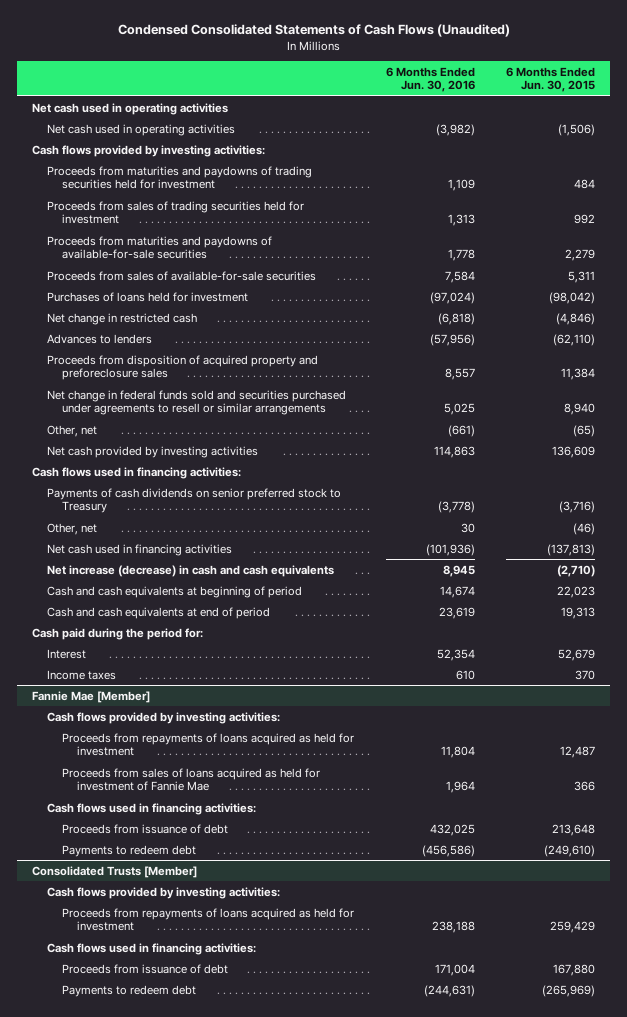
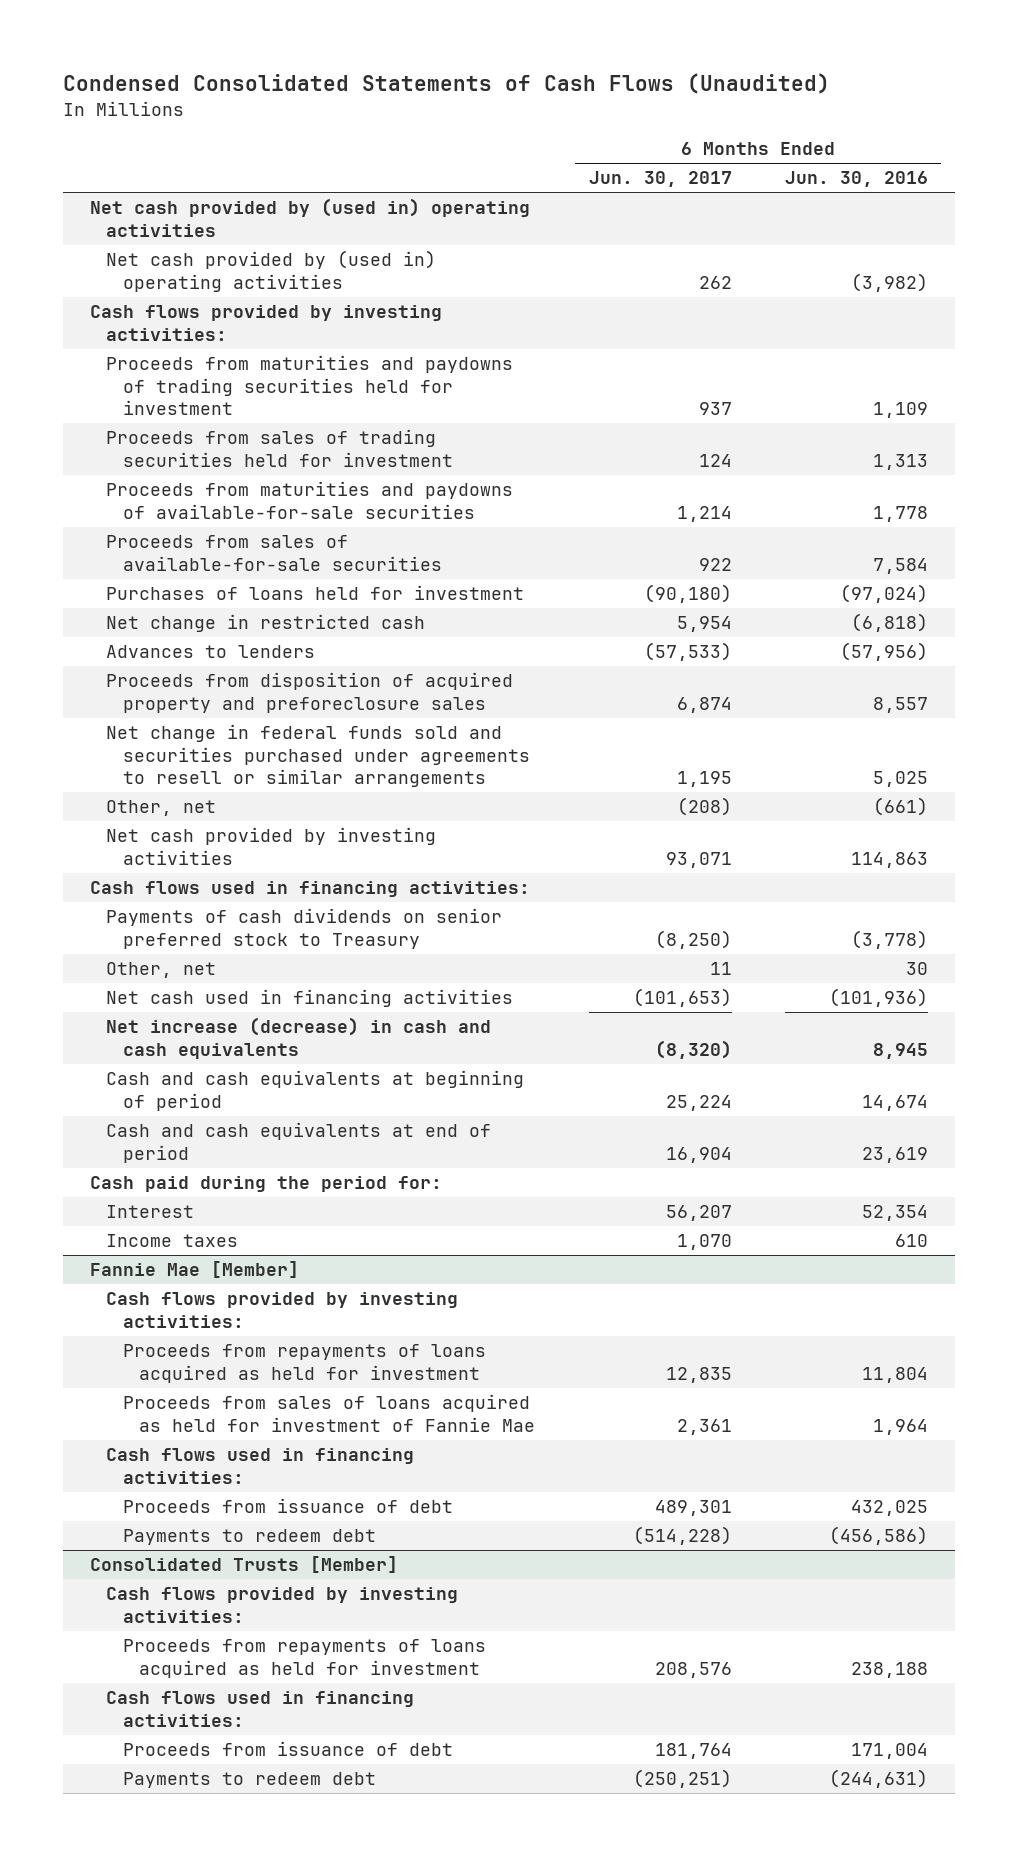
- | 6 Months Ended Jun. 30, 2016 | 6 Months Ended Jun. 30, 2015
+ | 6 Months Ended Jun. 30, 2017 | 6 Months Ended Jun. 30, 2016
- Net cash used in operating activities
- Net cash used in operating activities | (3,982) | (1,506)
+ Net cash provided by (used in) operating activities
+ Net cash provided by (used in) operating activities | 262 | (3,982)

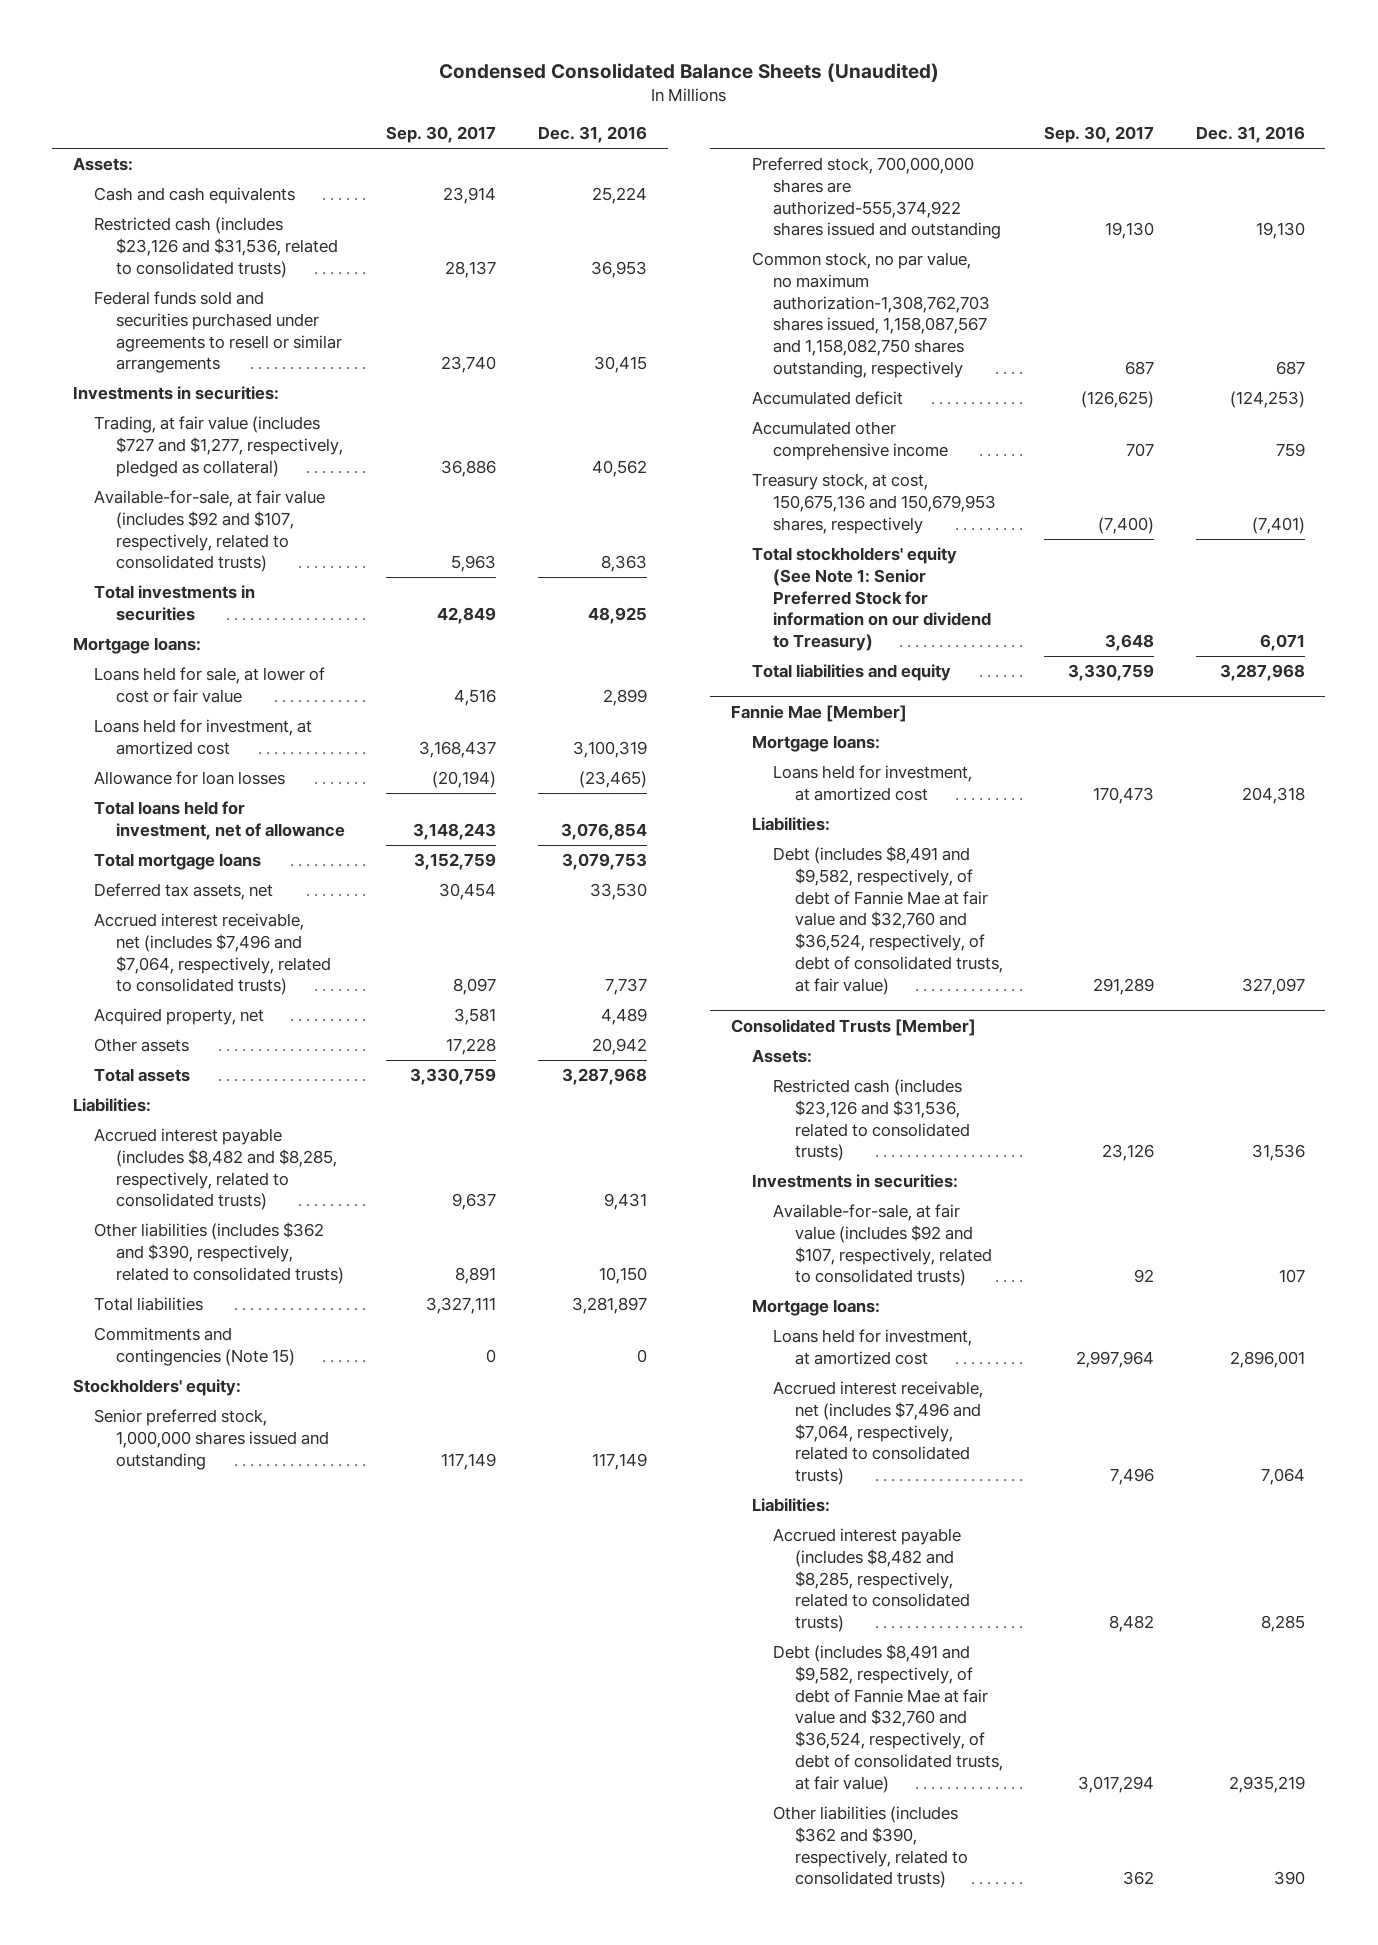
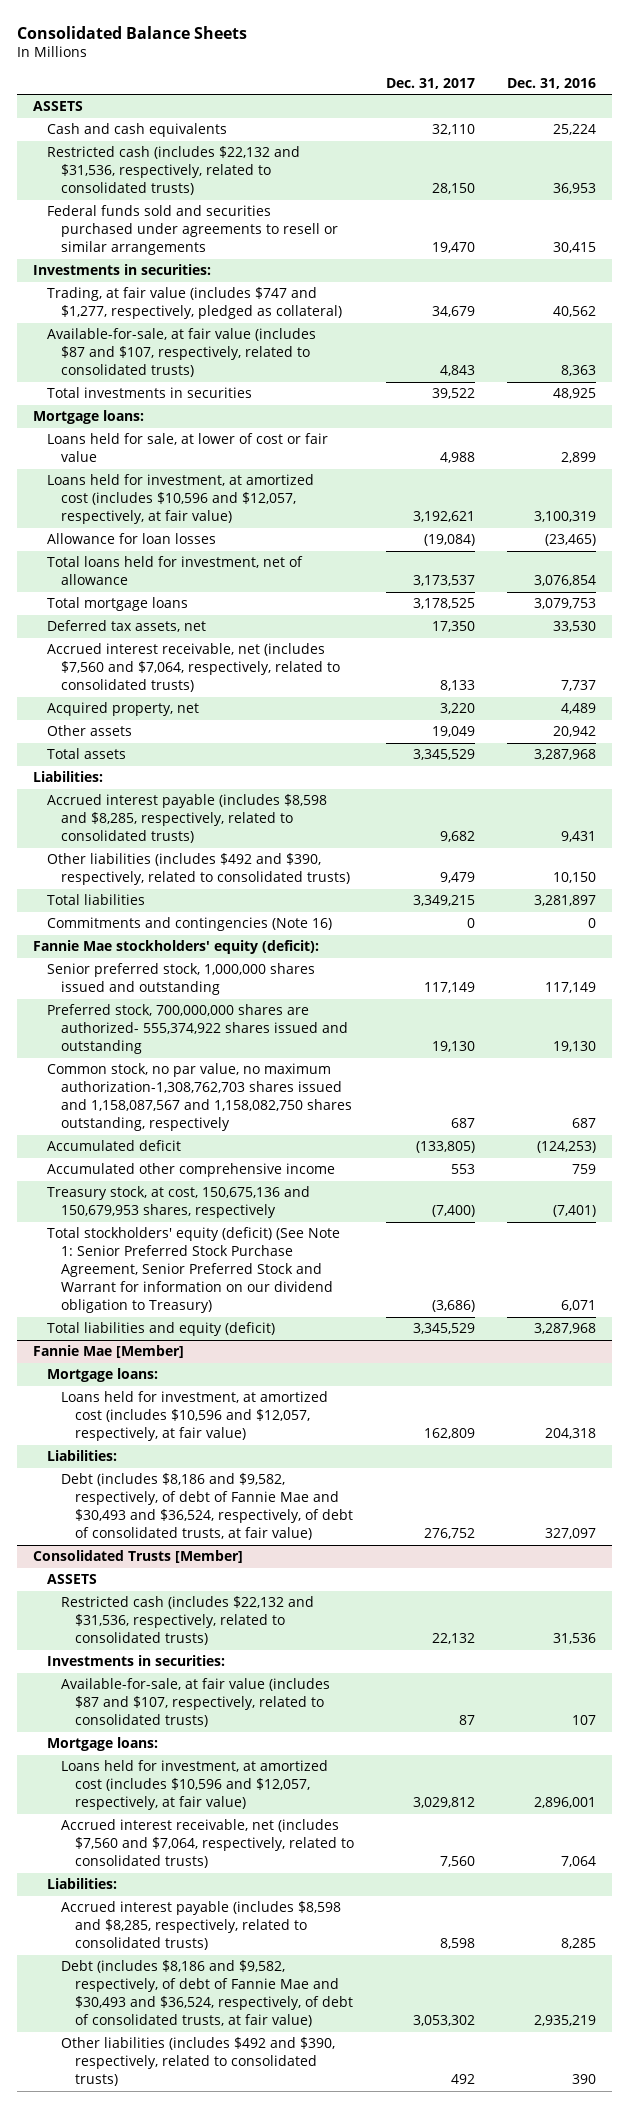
- Condensed Consolidated Balance Sheets (Unaudited)
+ Consolidated Balance Sheets
- | Sep. 30, 2017 | Dec. 31, 2016
+ | Dec. 31, 2017 | Dec. 31, 2016
- Assets:
+ ASSETS
- Restricted cash (includes $23,126 and $31,536, related to consolidated trusts) | 28,137 | 36,953
+ Restricted cash (includes $22,132 and $31,536, respectively, related to consolidated trusts) | 28,150 | 36,953
- Trading, at fair value (includes $727 and $1,277, respectively, pledged as collateral) | 36,886 | 40,562
- Available-for-sale, at fair value (includes $92 and $107, respectively, related to consolidated trusts) | 5,963 | 8,363
+ Trading, at fair value (includes $747 and $1,277, respectively, pledged as collateral) | 34,679 | 40,562
+ Available-for-sale, at fair value (includes $87 and $107, respectively, related to consolidated trusts) | 4,843 | 8,363
- Loans held for investment, at amortized cost | 3,168,437 | 3,100,319
+ Loans held for investment, at amortized cost (includes $10,596 and $12,057, respectively, at fair value) | 3,192,621 | 3,100,319
- Accrued interest receivable, net (includes $7,496 and $7,064, respectively, related to consolidated trusts) | 8,097 | 7,737
+ Accrued interest receivable, net (includes $7,560 and $7,064, respectively, related to consolidated trusts) | 8,133 | 7,737
- Accrued interest payable (includes $8,482 and $8,285, respectively, related to consolidated trusts) | 9,637 | 9,431
- Other liabilities (includes $362 and $390, respectively, related to consolidated trusts) | 8,891 | 10,150
+ Accrued interest payable (includes $8,598 and $8,285, respectively, related to consolidated trusts) | 9,682 | 9,431
+ Other liabilities (includes $492 and $390, respectively, related to consolidated trusts) | 9,479 | 10,150
- Commitments and contingencies (Note 15) | 0 | 0
- Stockholders' equity:
+ Commitments and contingencies (Note 16) | 0 | 0
+ Fannie Mae stockholders' equity (deficit):
- Preferred stock, 700,000,000 shares are authorized-555,374,922 shares issued and outstanding | 19,130 | 19,130
- Common stock, no par value, no maximum authorization-1,308,762,703 shares issued, 1,158,087,567 and 1,158,082,750 shares outstanding, respectively | 687 | 687
+ Preferred stock, 700,000,000 shares are authorized- 555,374,922 shares issued and outstanding | 19,130 | 19,130
+ Common stock, no par value, no maximum authorization-1,308,762,703 shares issued and 1,158,087,567 and 1,158,082,750 shares outstanding, respectively | 687 | 687
- Total stockholders' equity (See Note 1: Senior Preferred Stock for information on our dividend to Treasury) | 3,648 | 6,071
- Total liabilities and equity | 3,330,759 | 3,287,968
+ Total stockholders' equity (deficit) (See Note 1: Senior Preferred Stock Purchase Agreement, Senior Preferred Stock and Warrant for information on our dividend obligation to Treasury) | (3,686) | 6,071
+ Total liabilities and equity (deficit) | 3,345,529 | 3,287,968
@ Fannie Mae [Member]
- Loans held for investment, at amortized cost | 170,473 | 204,318
+ Loans held for investment, at amortized cost (includes $10,596 and $12,057, respectively, at fair value) | 162,809 | 204,318
- Debt (includes $8,491 and $9,582, respectively, of debt of Fannie Mae at fair value and $32,760 and $36,524, respectively, of debt of consolidated trusts, at fair value) | 291,289 | 327,097
+ Debt (includes $8,186 and $9,582, respectively, of debt of Fannie Mae and $30,493 and $36,524, respectively, of debt of consolidated trusts, at fair value) | 276,752 | 327,097
@ Consolidated Trusts [Member]
- Assets:
- Restricted cash (includes $23,126 and $31,536, related to consolidated trusts) | 23,126 | 31,536
+ ASSETS
+ Restricted cash (includes $22,132 and $31,536, respectively, related to consolidated trusts) | 22,132 | 31,536
- Available-for-sale, at fair value (includes $92 and $107, respectively, related to consolidated trusts) | 92 | 107
+ Available-for-sale, at fair value (includes $87 and $107, respectively, related to consolidated trusts) | 87 | 107
- Loans held for investment, at amortized cost | 2,997,964 | 2,896,001
- Accrued interest receivable, net (includes $7,496 and $7,064, respectively, related to consolidated trusts) | 7,496 | 7,064
+ Loans held for investment, at amortized cost (includes $10,596 and $12,057, respectively, at fair value) | 3,029,812 | 2,896,001
+ Accrued interest receivable, net (includes $7,560 and $7,064, respectively, related to consolidated trusts) | 7,560 | 7,064
- Accrued interest payable (includes $8,482 and $8,285, respectively, related to consolidated trusts) | 8,482 | 8,285
- Debt (includes $8,491 and $9,582, respectively, of debt of Fannie Mae at fair value and $32,760 and $36,524, respectively, of debt of consolidated trusts, at fair value) | 3,017,294 | 2,935,219
- Other liabilities (includes $362 and $390, respectively, related to consolidated trusts) | 362 | 390
+ Accrued interest payable (includes $8,598 and $8,285, respectively, related to consolidated trusts) | 8,598 | 8,285
+ Debt (includes $8,186 and $9,582, respectively, of debt of Fannie Mae and $30,493 and $36,524, respectively, of debt of consolidated trusts, at fair value) | 3,053,302 | 2,935,219
+ Other liabilities (includes $492 and $390, respectively, related to consolidated trusts) | 492 | 390

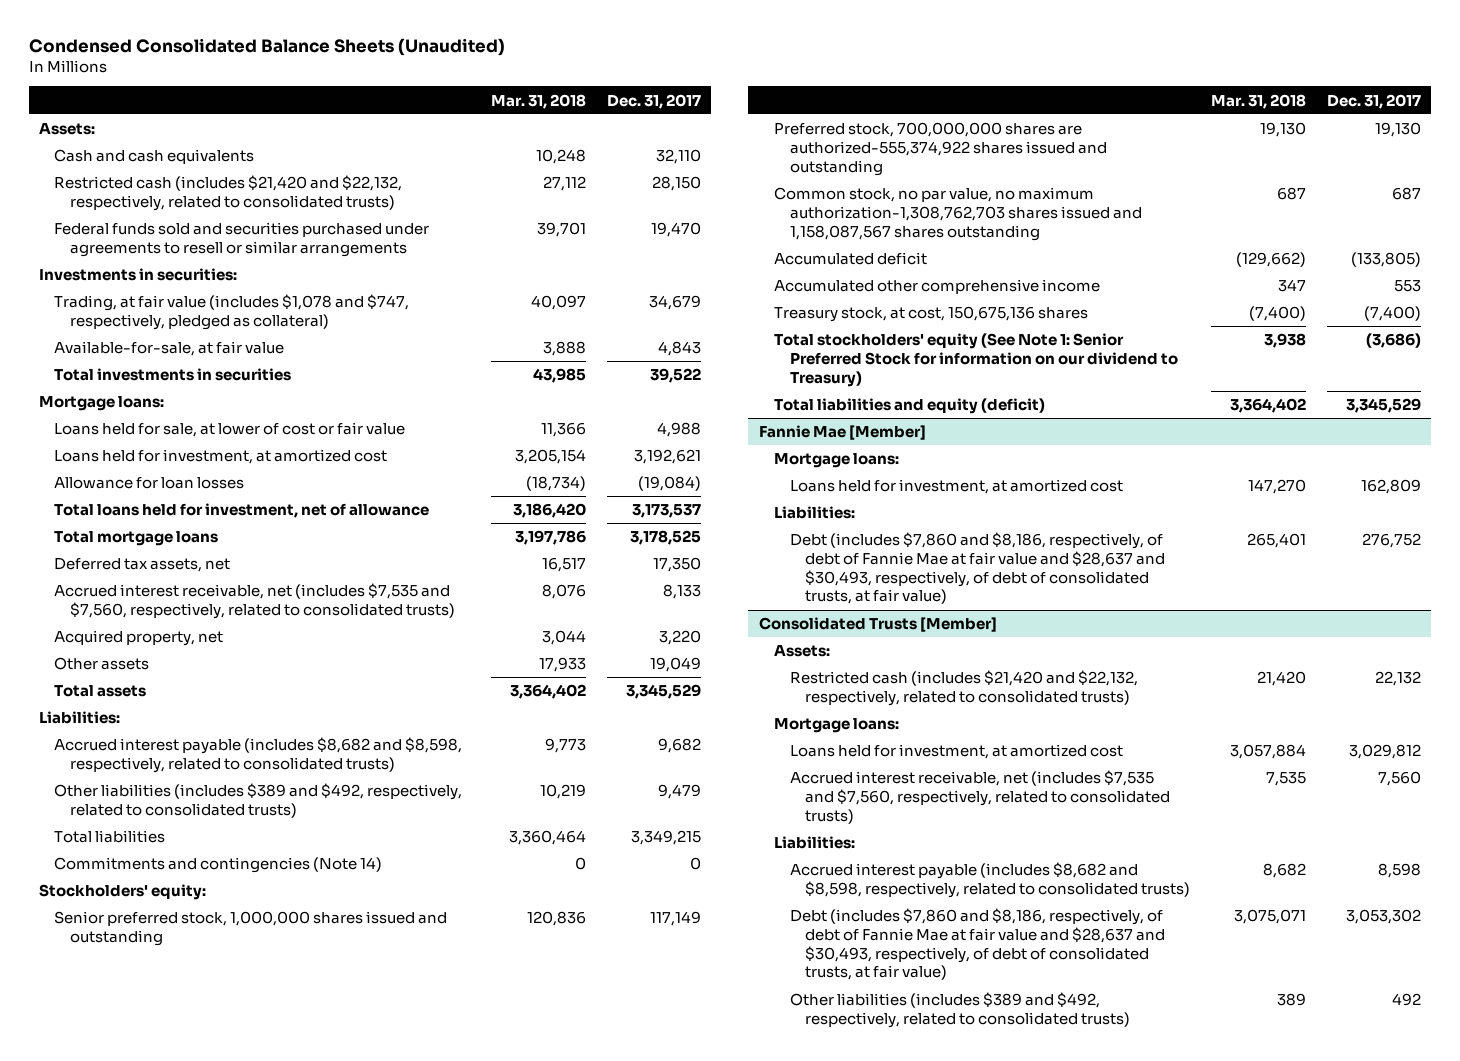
- Consolidated Balance Sheets
+ Condensed Consolidated Balance Sheets (Unaudited)
- | Dec. 31, 2017 | Dec. 31, 2016
+ | Mar. 31, 2018 | Dec. 31, 2017
- ASSETS
+ Assets:
- Restricted cash (includes $22,132 and $31,536, respectively, related to consolidated trusts) | 28,150 | 36,953
+ Restricted cash (includes $21,420 and $22,132, respectively, related to consolidated trusts) | 27,112 | 28,150
- Trading, at fair value (includes $747 and $1,277, respectively, pledged as collateral) | 34,679 | 40,562
- Available-for-sale, at fair value (includes $87 and $107, respectively, related to consolidated trusts) | 4,843 | 8,363
+ Trading, at fair value (includes $1,078 and $747, respectively, pledged as collateral) | 40,097 | 34,679
+ Available-for-sale, at fair value | 3,888 | 4,843
- Loans held for investment, at amortized cost (includes $10,596 and $12,057, respectively, at fair value) | 3,192,621 | 3,100,319
+ Loans held for investment, at amortized cost | 3,205,154 | 3,192,621
- Accrued interest receivable, net (includes $7,560 and $7,064, respectively, related to consolidated trusts) | 8,133 | 7,737
+ Accrued interest receivable, net (includes $7,535 and $7,560, respectively, related to consolidated trusts) | 8,076 | 8,133
- Accrued interest payable (includes $8,598 and $8,285, respectively, related to consolidated trusts) | 9,682 | 9,431
- Other liabilities (includes $492 and $390, respectively, related to consolidated trusts) | 9,479 | 10,150
+ Accrued interest payable (includes $8,682 and $8,598, respectively, related to consolidated trusts) | 9,773 | 9,682
+ Other liabilities (includes $389 and $492, respectively, related to consolidated trusts) | 10,219 | 9,479
- Commitments and contingencies (Note 16) | 0 | 0
- Fannie Mae stockholders' equity (deficit):
+ Commitments and contingencies (Note 14) | 0 | 0
+ Stockholders' equity:
- Preferred stock, 700,000,000 shares are authorized- 555,374,922 shares issued and outstanding | 19,130 | 19,130
- Common stock, no par value, no maximum authorization-1,308,762,703 shares issued and 1,158,087,567 and 1,158,082,750 shares outstanding, respectively | 687 | 687
+ Preferred stock, 700,000,000 shares are authorized-555,374,922 shares issued and outstanding | 19,130 | 19,130
+ Common stock, no par value, no maximum authorization-1,308,762,703 shares issued and 1,158,087,567 shares outstanding | 687 | 687
- Treasury stock, at cost, 150,675,136 and 150,679,953 shares, respectively | (7,400) | (7,401)
- Total stockholders' equity (deficit) (See Note 1: Senior Preferred Stock Purchase Agreement, Senior Preferred Stock and Warrant for information on our dividend obligation to Treasury) | (3,686) | 6,071
+ Treasury stock, at cost, 150,675,136 shares | (7,400) | (7,400)
+ Total stockholders' equity (See Note 1: Senior Preferred Stock for information on our dividend to Treasury) | 3,938 | (3,686)
@ Fannie Mae [Member]
- Loans held for investment, at amortized cost (includes $10,596 and $12,057, respectively, at fair value) | 162,809 | 204,318
+ Loans held for investment, at amortized cost | 147,270 | 162,809
- Debt (includes $8,186 and $9,582, respectively, of debt of Fannie Mae and $30,493 and $36,524, respectively, of debt of consolidated trusts, at fair value) | 276,752 | 327,097
+ Debt (includes $7,860 and $8,186, respectively, of debt of Fannie Mae at fair value and $28,637 and $30,493, respectively, of debt of consolidated trusts, at fair value) | 265,401 | 276,752
@ Consolidated Trusts [Member]
- ASSETS
- Restricted cash (includes $22,132 and $31,536, respectively, related to consolidated trusts) | 22,132 | 31,536
- Investments in securities:
- Available-for-sale, at fair value (includes $87 and $107, respectively, related to consolidated trusts) | 87 | 107
+ Assets:
+ Restricted cash (includes $21,420 and $22,132, respectively, related to consolidated trusts) | 21,420 | 22,132
- Loans held for investment, at amortized cost (includes $10,596 and $12,057, respectively, at fair value) | 3,029,812 | 2,896,001
- Accrued interest receivable, net (includes $7,560 and $7,064, respectively, related to consolidated trusts) | 7,560 | 7,064
+ Loans held for investment, at amortized cost | 3,057,884 | 3,029,812
+ Accrued interest receivable, net (includes $7,535 and $7,560, respectively, related to consolidated trusts) | 7,535 | 7,560
- Accrued interest payable (includes $8,598 and $8,285, respectively, related to consolidated trusts) | 8,598 | 8,285
- Debt (includes $8,186 and $9,582, respectively, of debt of Fannie Mae and $30,493 and $36,524, respectively, of debt of consolidated trusts, at fair value) | 3,053,302 | 2,935,219
- Other liabilities (includes $492 and $390, respectively, related to consolidated trusts) | 492 | 390
+ Accrued interest payable (includes $8,682 and $8,598, respectively, related to consolidated trusts) | 8,682 | 8,598
+ Debt (includes $7,860 and $8,186, respectively, of debt of Fannie Mae at fair value and $28,637 and $30,493, respectively, of debt of consolidated trusts, at fair value) | 3,075,071 | 3,053,302
+ Other liabilities (includes $389 and $492, respectively, related to consolidated trusts) | 389 | 492

